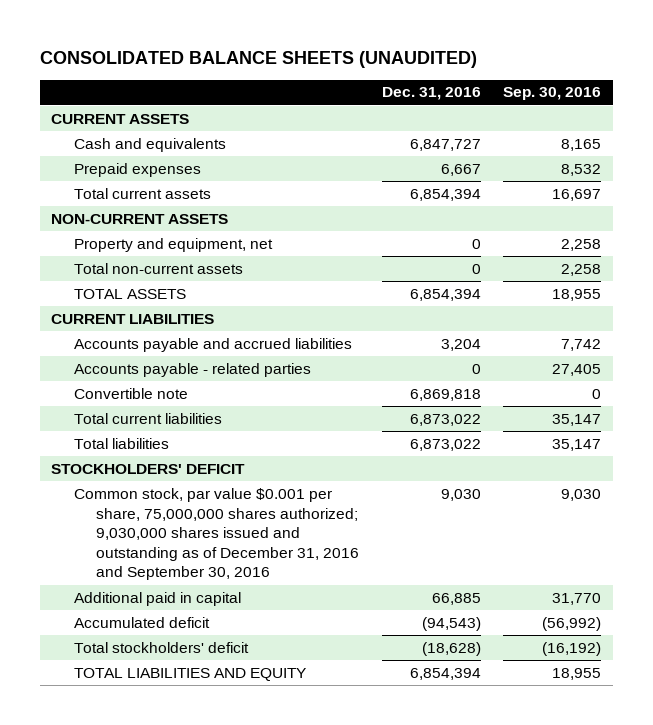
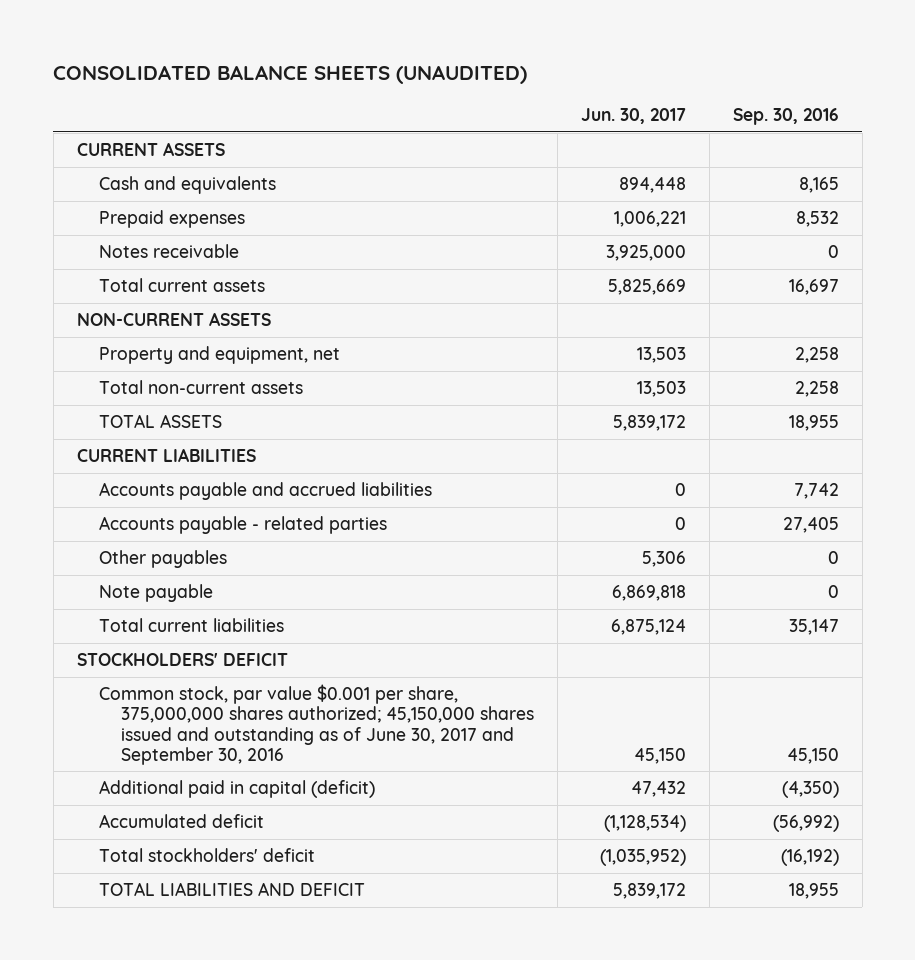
- | Dec. 31, 2016 | Sep. 30, 2016
+ | Jun. 30, 2017 | Sep. 30, 2016
+ Notes receivable | 3,925,000 | 0
- Convertible note | 6,869,818 | 0
+ Other payables | 5,306 | 0
+ Note payable | 6,869,818 | 0
- Total liabilities | 6,873,022 | 35,147
- Common stock, par value $0.001 per share, 75,000,000 shares authorized; 9,030,000 shares issued and outstanding as of December 31, 2016 and September 30, 2016 | 9,030 | 9,030
- Additional paid in capital | 66,885 | 31,770
+ Common stock, par value $0.001 per share, 375,000,000 shares authorized; 45,150,000 shares issued and outstanding as of June 30, 2017 and September 30, 2016 | 45,150 | 45,150
+ Additional paid in capital (deficit) | 47,432 | (4,350)
- TOTAL LIABILITIES AND EQUITY | 6,854,394 | 18,955
+ TOTAL LIABILITIES AND DEFICIT | 5,839,172 | 18,955

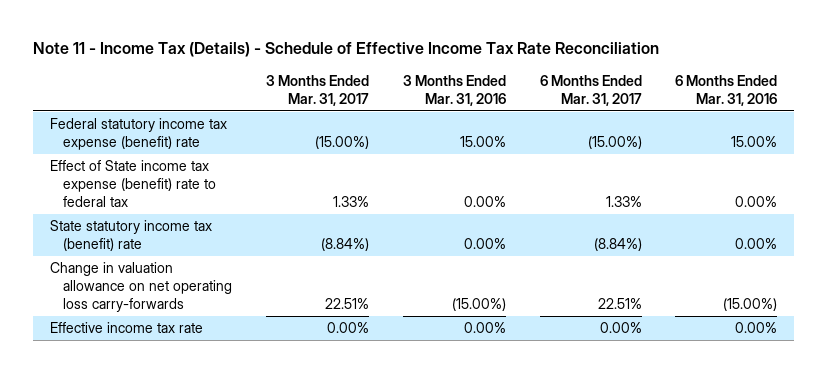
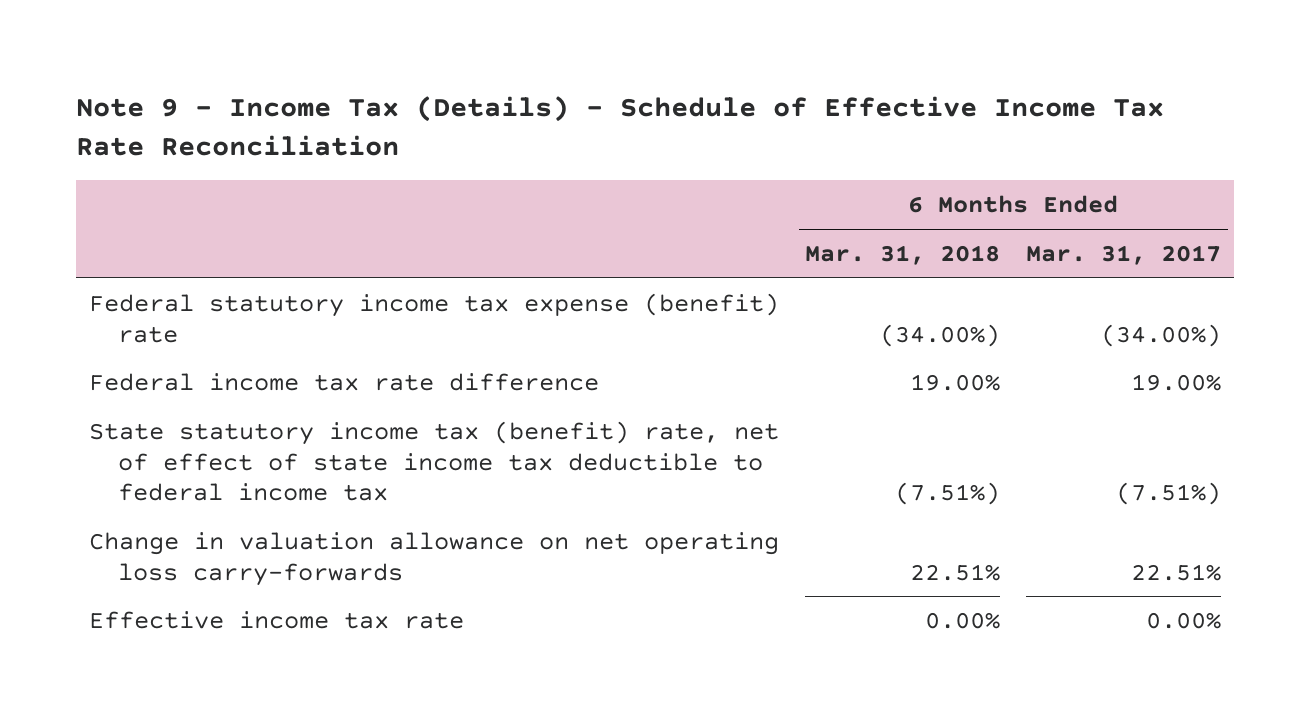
- Note 11 - Income Tax (Details) - Schedule of Effective Income Tax Rate Reconciliation
+ Note 9 - Income Tax (Details) - Schedule of Effective Income Tax Rate Reconciliation
- | 3 Months Ended Mar. 31, 2017 | 3 Months Ended Mar. 31, 2016 | 6 Months Ended Mar. 31, 2017 | 6 Months Ended Mar. 31, 2016
+ | 6 Months Ended Mar. 31, 2018 | 6 Months Ended Mar. 31, 2017
- Federal statutory income tax expense (benefit) rate | (15.00%) | 15.00% | (15.00%) | 15.00%
- Effect of State income tax expense (benefit) rate to federal tax | 1.33% | 0.00% | 1.33% | 0.00%
- State statutory income tax (benefit) rate | (8.84%) | 0.00% | (8.84%) | 0.00%
+ Federal statutory income tax expense (benefit) rate | (34.00%) | (34.00%)
+ Federal income tax rate difference | 19.00% | 19.00%
+ State statutory income tax (benefit) rate, net of effect of state income tax deductible to federal income tax | (7.51%) | (7.51%)

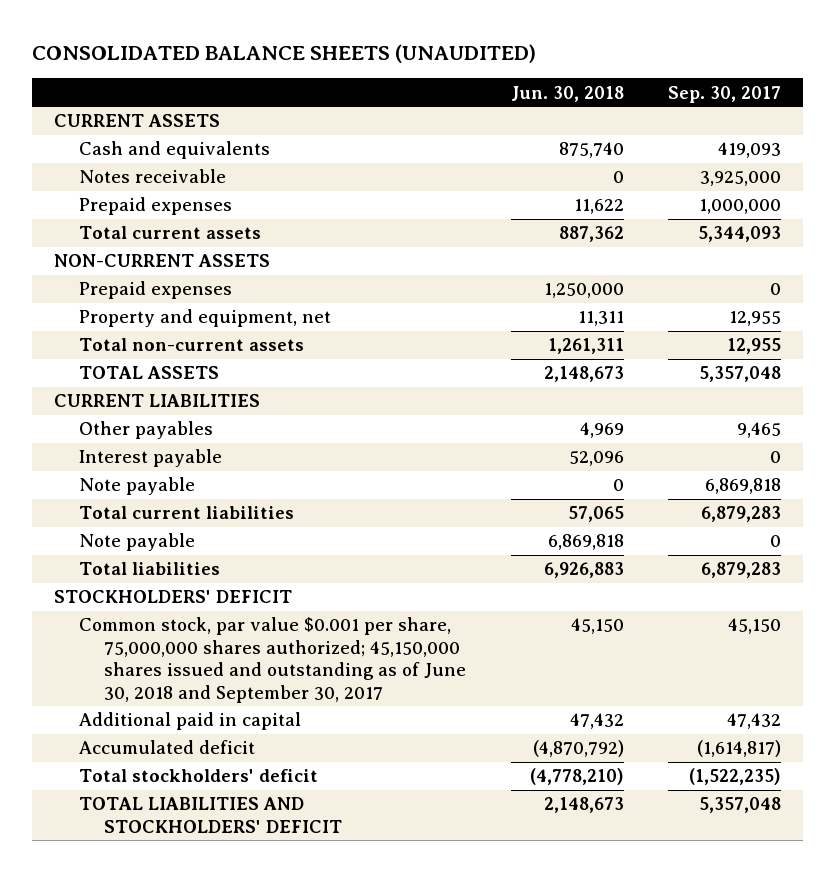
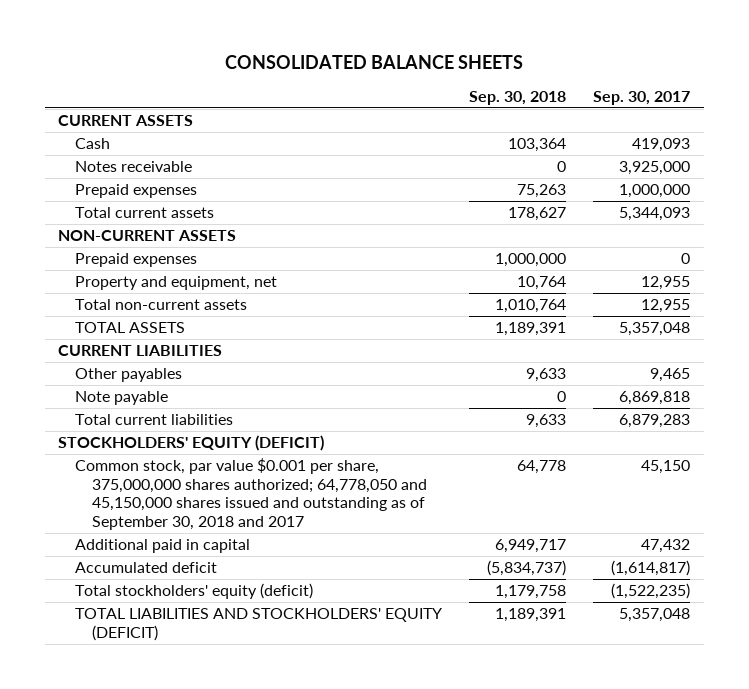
- CONSOLIDATED BALANCE SHEETS (UNAUDITED)
+ CONSOLIDATED BALANCE SHEETS
- | Jun. 30, 2018 | Sep. 30, 2017
+ | Sep. 30, 2018 | Sep. 30, 2017
- Cash and equivalents | 875,740 | 419,093
+ Cash | 103,364 | 419,093
- Interest payable | 52,096 | 0
- Note payable | 6,869,818 | 0
- Total liabilities | 6,926,883 | 6,879,283
- STOCKHOLDERS' DEFICIT
- Common stock, par value $0.001 per share, 75,000,000 shares authorized; 45,150,000 shares issued and outstanding as of June 30, 2018 and September 30, 2017 | 45,150 | 45,150
+ STOCKHOLDERS' EQUITY (DEFICIT)
+ Common stock, par value $0.001 per share, 375,000,000 shares authorized; 64,778,050 and 45,150,000 shares issued and outstanding as of September 30, 2018 and 2017 | 64,778 | 45,150
- Total stockholders' deficit | (4,778,210) | (1,522,235)
- TOTAL LIABILITIES AND STOCKHOLDERS' DEFICIT | 2,148,673 | 5,357,048
+ Total stockholders' equity (deficit) | 1,179,758 | (1,522,235)
+ TOTAL LIABILITIES AND STOCKHOLDERS' EQUITY (DEFICIT) | 1,189,391 | 5,357,048

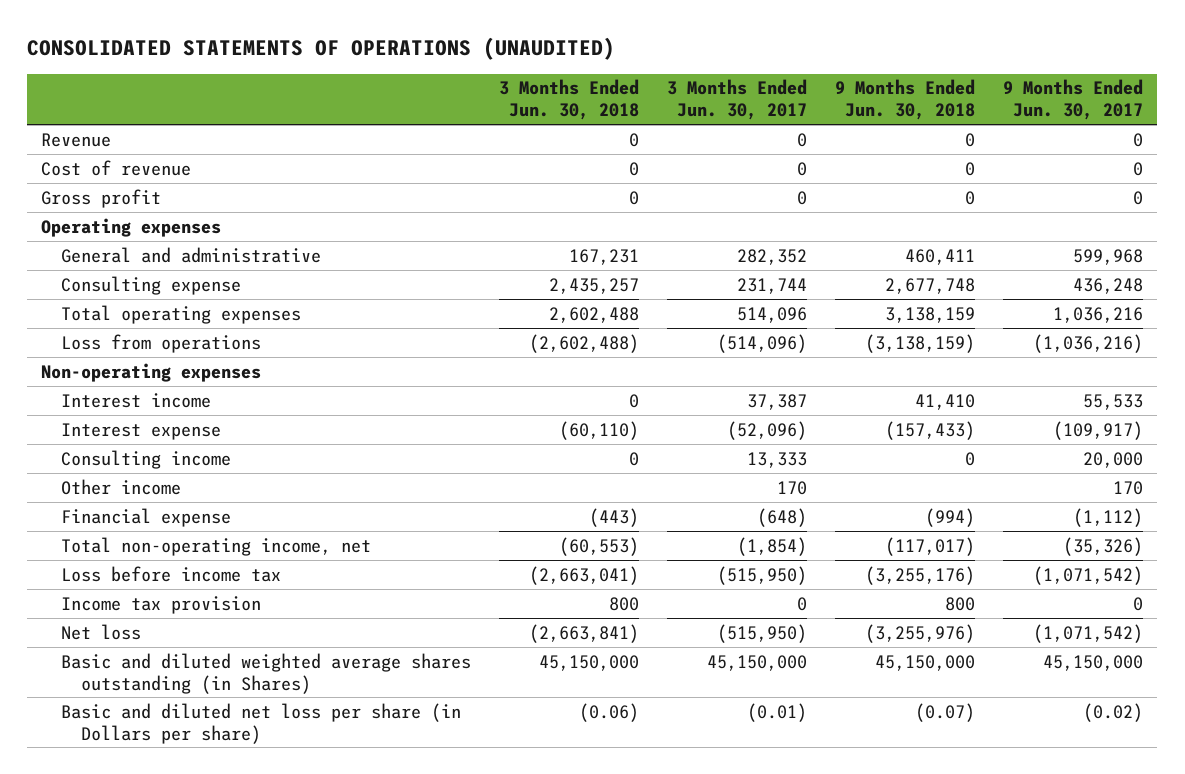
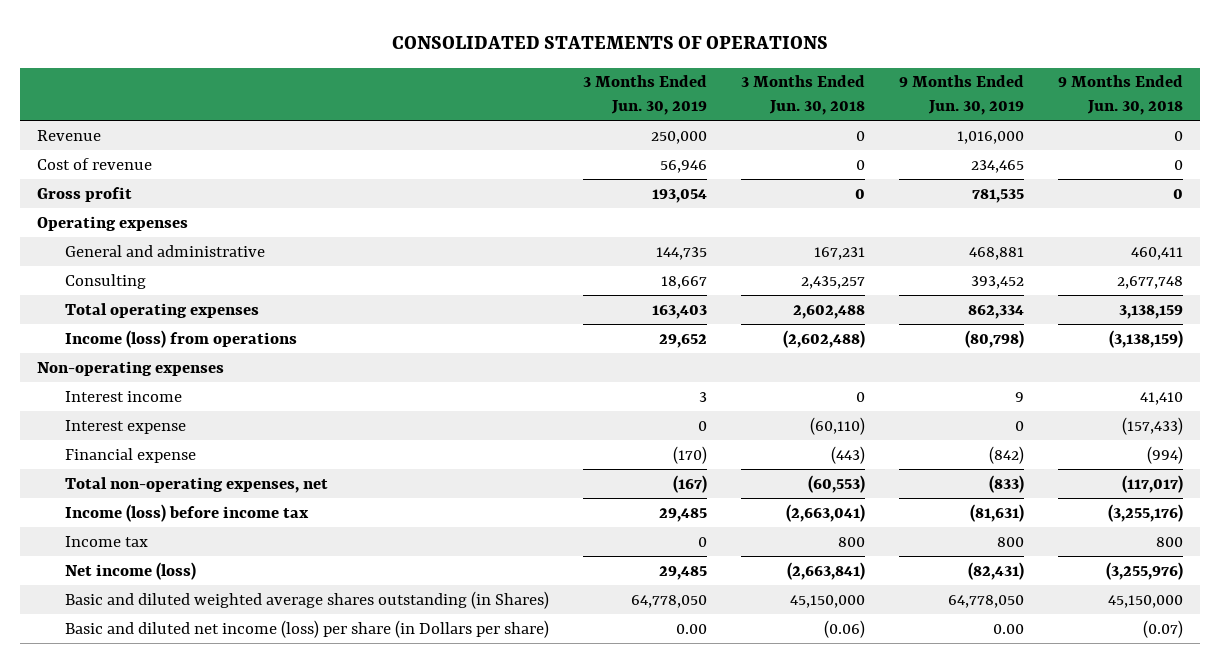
- CONSOLIDATED STATEMENTS OF OPERATIONS (UNAUDITED)
+ CONSOLIDATED STATEMENTS OF OPERATIONS
- | 3 Months Ended Jun. 30, 2018 | 3 Months Ended Jun. 30, 2017 | 9 Months Ended Jun. 30, 2018 | 9 Months Ended Jun. 30, 2017
+ | 3 Months Ended Jun. 30, 2019 | 3 Months Ended Jun. 30, 2018 | 9 Months Ended Jun. 30, 2019 | 9 Months Ended Jun. 30, 2018
- Consulting expense | 2,435,257 | 231,744 | 2,677,748 | 436,248
+ Consulting | 18,667 | 2,435,257 | 393,452 | 2,677,748
- Loss from operations | (2,602,488) | (514,096) | (3,138,159) | (1,036,216)
+ Income (loss) from operations | 29,652 | (2,602,488) | (80,798) | (3,138,159)
- Consulting income | 0 | 13,333 | 0 | 20,000
- Other income | | 170 | | 170
- Total non-operating income, net | (60,553) | (1,854) | (117,017) | (35,326)
- Loss before income tax | (2,663,041) | (515,950) | (3,255,176) | (1,071,542)
- Income tax provision | 800 | 0 | 800 | 0
- Net loss | (2,663,841) | (515,950) | (3,255,976) | (1,071,542)
+ Total non-operating expenses, net | (167) | (60,553) | (833) | (117,017)
+ Income (loss) before income tax | 29,485 | (2,663,041) | (81,631) | (3,255,176)
+ Income tax | 0 | 800 | 800 | 800
+ Net income (loss) | 29,485 | (2,663,841) | (82,431) | (3,255,976)
- Basic and diluted net loss per share (in Dollars per share) | (0.06) | (0.01) | (0.07) | (0.02)
+ Basic and diluted net income (loss) per share (in Dollars per share) | 0.00 | (0.06) | 0.00 | (0.07)

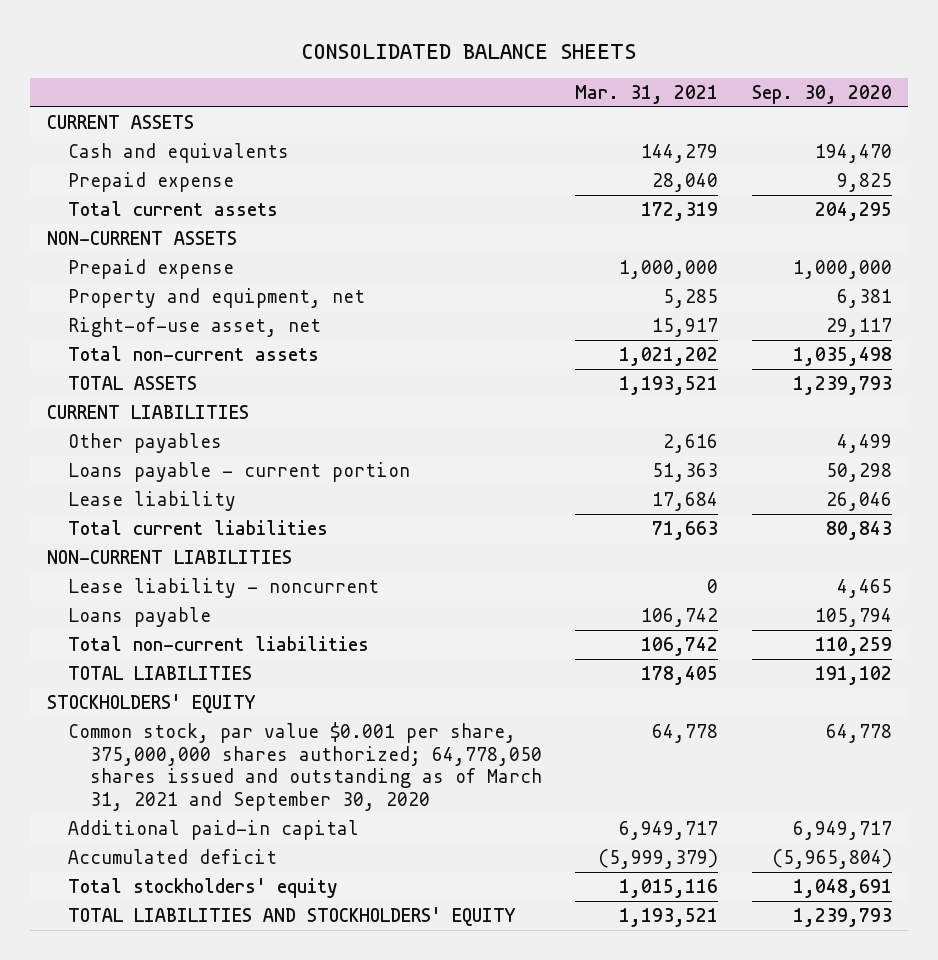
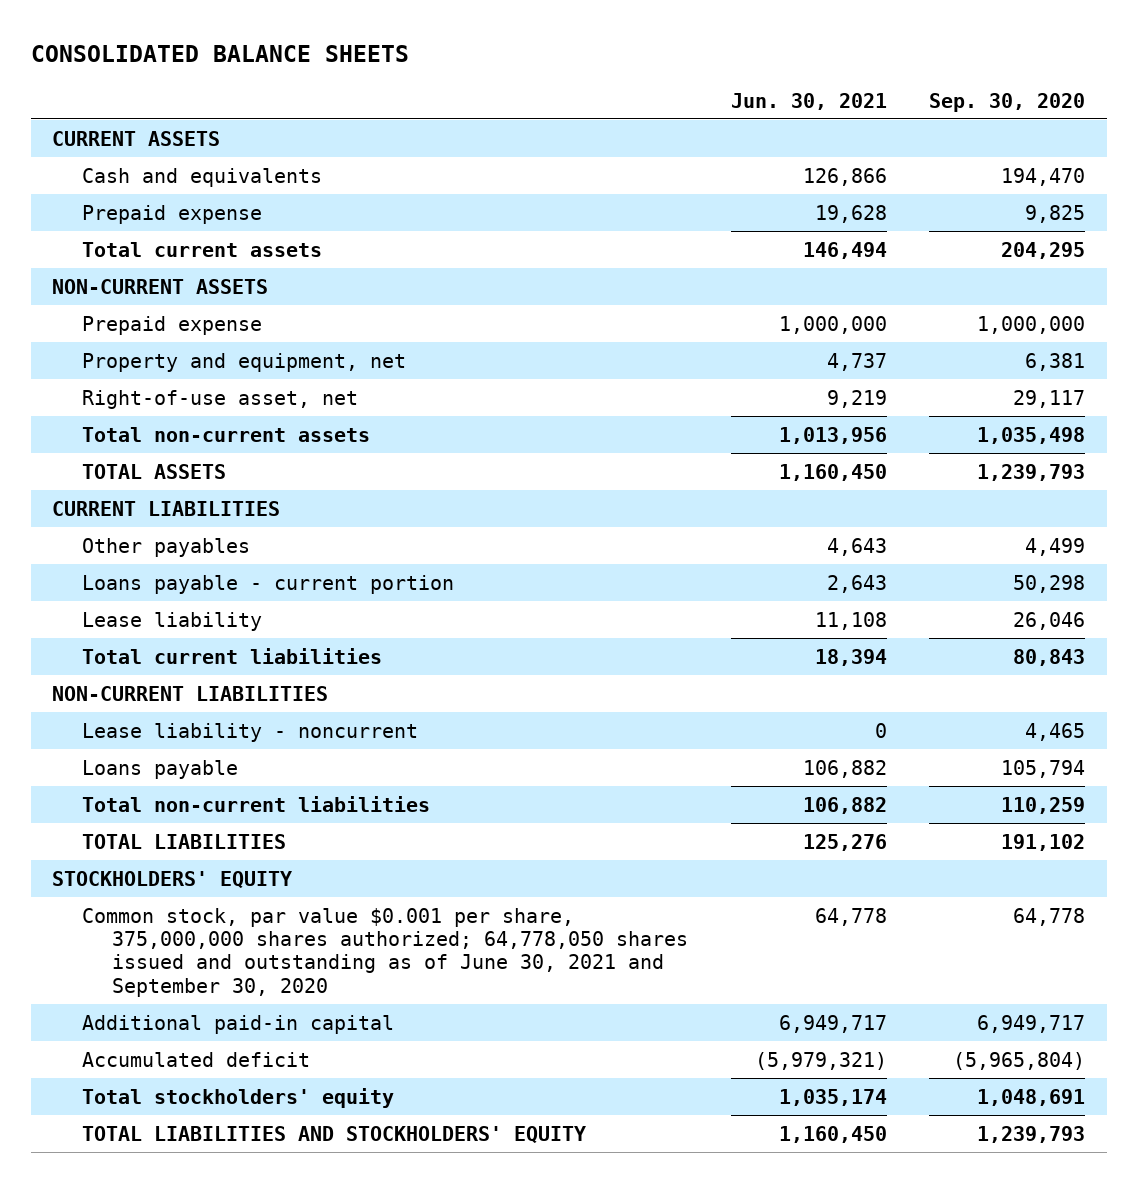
- | Mar. 31, 2021 | Sep. 30, 2020
+ | Jun. 30, 2021 | Sep. 30, 2020
- Common stock, par value $0.001 per share, 375,000,000 shares authorized; 64,778,050 shares issued and outstanding as of March 31, 2021 and September 30, 2020 | 64,778 | 64,778
+ Common stock, par value $0.001 per share, 375,000,000 shares authorized; 64,778,050 shares issued and outstanding as of June 30, 2021 and September 30, 2020 | 64,778 | 64,778

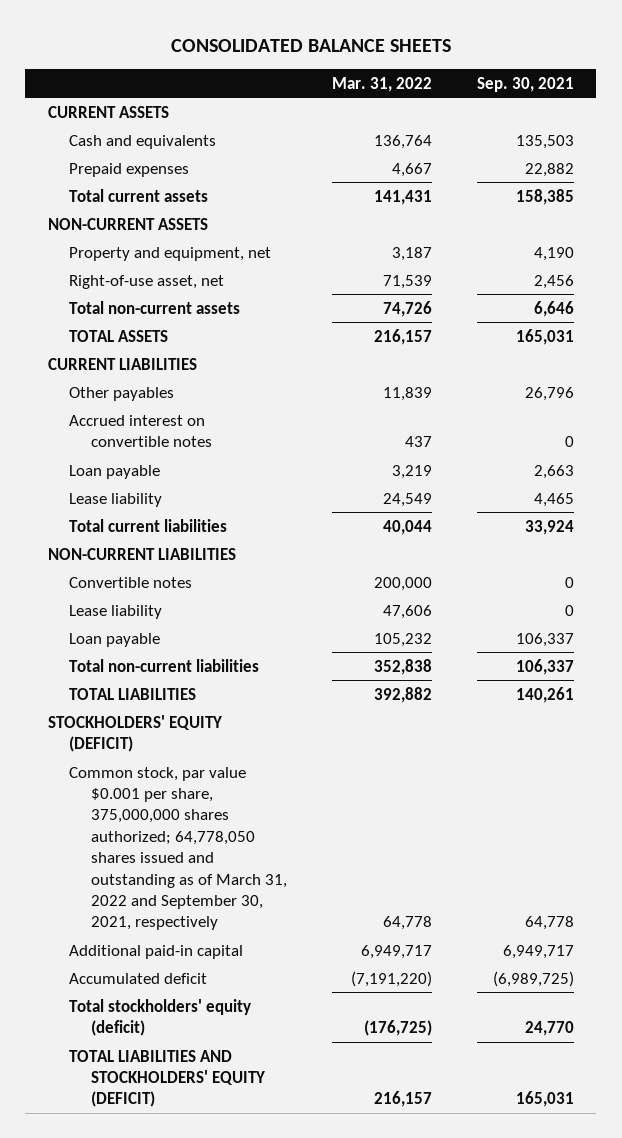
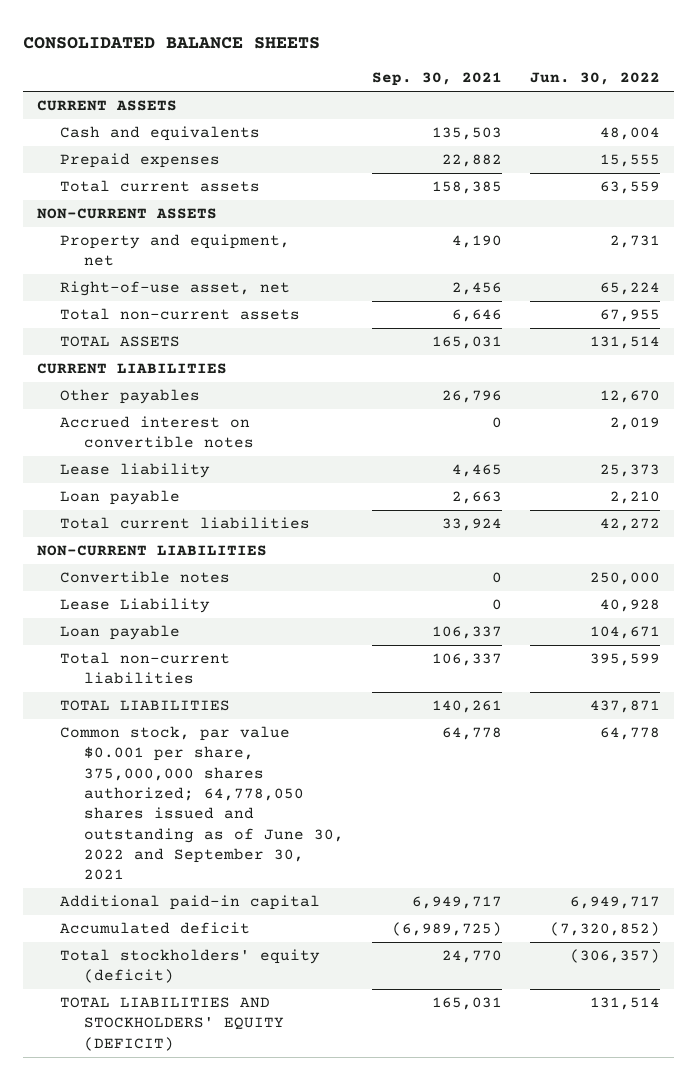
- | Mar. 31, 2022 | Sep. 30, 2021
+ | Sep. 30, 2021 | Jun. 30, 2022
moved down: Loan payable | 2,663 | 2,210
- Lease liability | 47,606 | 0
+ Lease Liability | 0 | 40,928
- STOCKHOLDERS' EQUITY (DEFICIT)
- Common stock, par value $0.001 per share, 375,000,000 shares authorized; 64,778,050 shares issued and outstanding as of March 31, 2022 and September 30, 2021, respectively | 64,778 | 64,778
+ Common stock, par value $0.001 per share, 375,000,000 shares authorized; 64,778,050 shares issued and outstanding as of June 30, 2022 and September 30, 2021 | 64,778 | 64,778

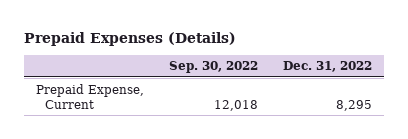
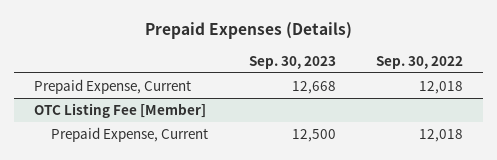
- | Sep. 30, 2022 | Dec. 31, 2022
+ | Sep. 30, 2023 | Sep. 30, 2022
+ OTC Listing Fee [Member]
+ Prepaid Expense, Current | 12,500 | 12,018

